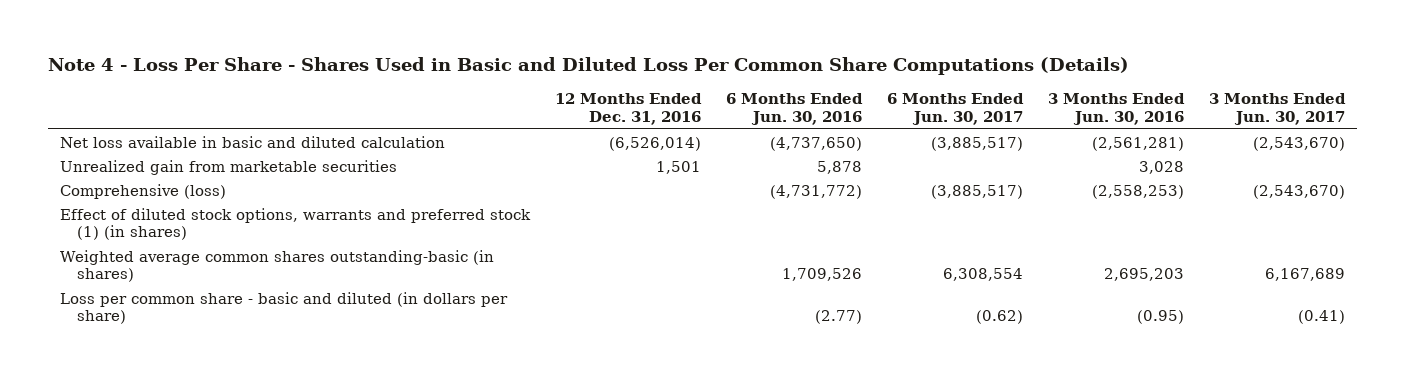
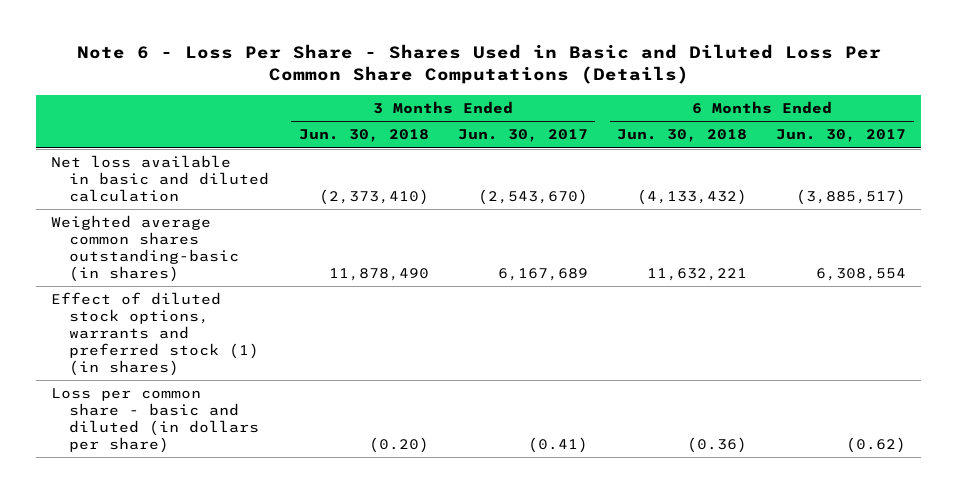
- Note 4 - Loss Per Share - Shares Used in Basic and Diluted Loss Per Common Share Computations (Details)
+ Note 6 - Loss Per Share - Shares Used in Basic and Diluted Loss Per Common Share Computations (Details)
- | 12 Months Ended Dec. 31, 2016 | 6 Months Ended Jun. 30, 2016 | 6 Months Ended Jun. 30, 2017 | 3 Months Ended Jun. 30, 2016 | 3 Months Ended Jun. 30, 2017
+ | 3 Months Ended Jun. 30, 2018 | 3 Months Ended Jun. 30, 2017 | 6 Months Ended Jun. 30, 2018 | 6 Months Ended Jun. 30, 2017
- Unrealized gain from marketable securities | 1,501 | 5,878 | | 3,028 |
- Comprehensive (loss) | | (4,731,772) | (3,885,517) | (2,558,253) | (2,543,670)
moved down: Effect of diluted stock options, warrants and preferred stock (1) (in shares)

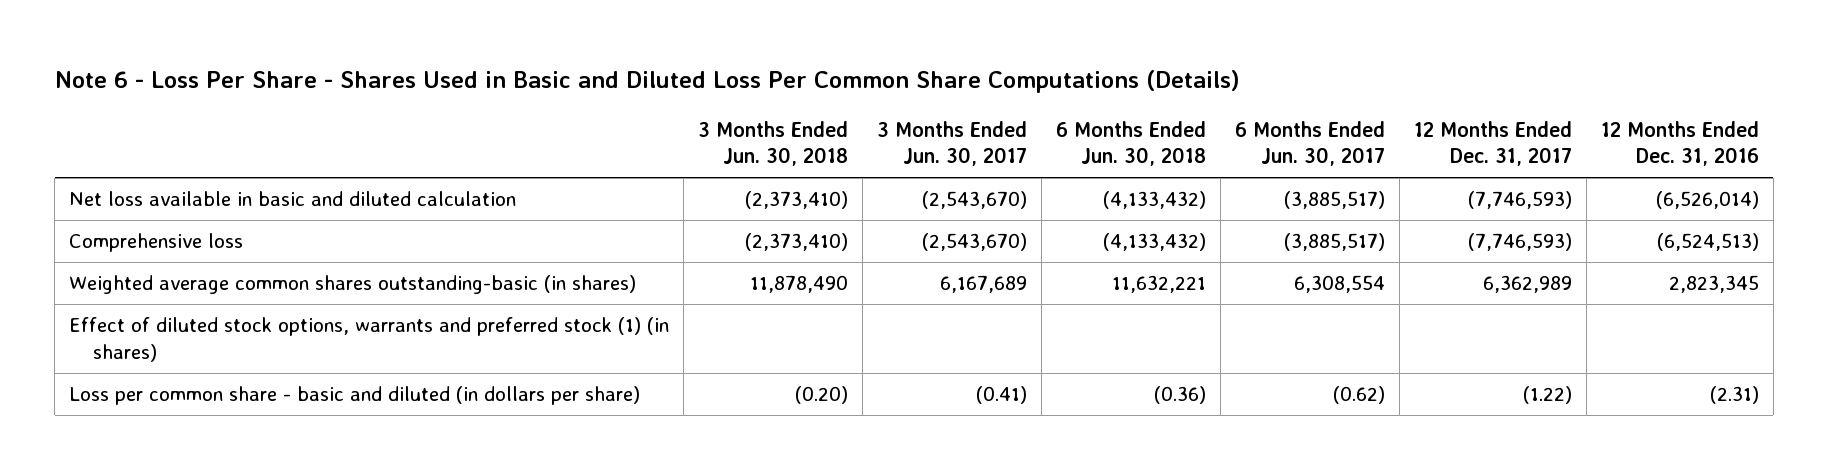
- | 3 Months Ended Jun. 30, 2018 | 3 Months Ended Jun. 30, 2017 | 6 Months Ended Jun. 30, 2018 | 6 Months Ended Jun. 30, 2017
+ | 3 Months Ended Jun. 30, 2018 | 3 Months Ended Jun. 30, 2017 | 6 Months Ended Jun. 30, 2018 | 6 Months Ended Jun. 30, 2017 | 12 Months Ended Dec. 31, 2017 | 12 Months Ended Dec. 31, 2016
+ Comprehensive loss | (2,373,410) | (2,543,670) | (4,133,432) | (3,885,517) | (7,746,593) | (6,524,513)

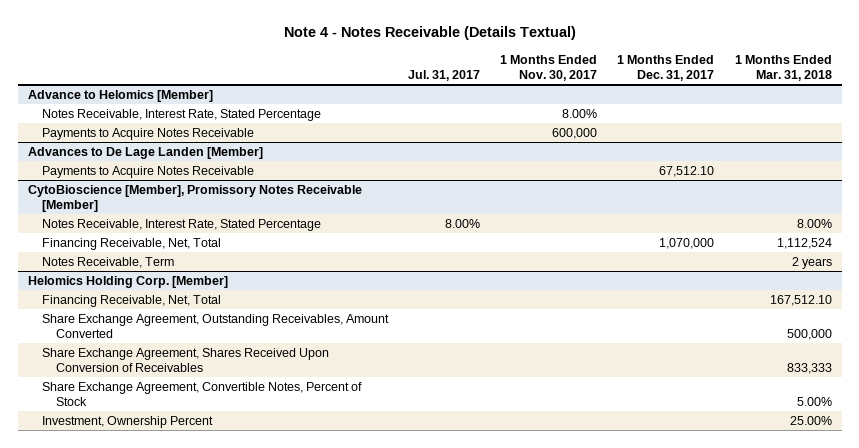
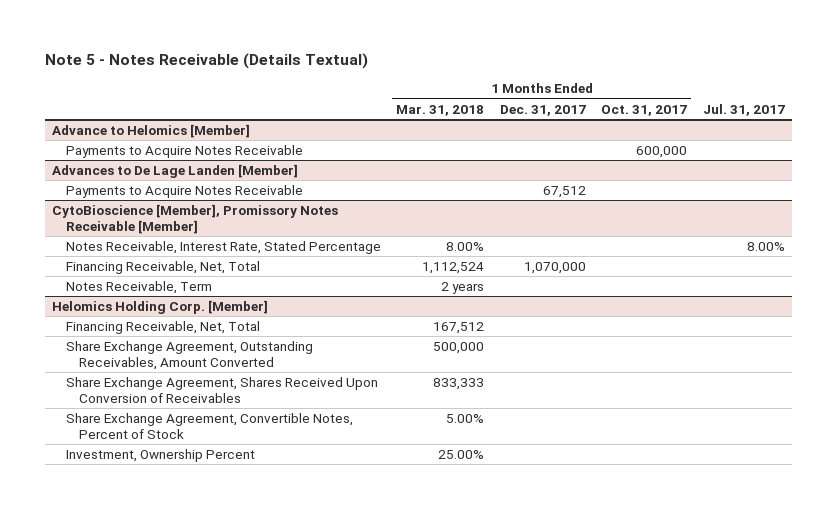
- Note 4 - Notes Receivable (Details Textual)
+ Note 5 - Notes Receivable (Details Textual)
- | Jul. 31, 2017 | 1 Months Ended Nov. 30, 2017 | 1 Months Ended Dec. 31, 2017 | 1 Months Ended Mar. 31, 2018
+ | 1 Months Ended Mar. 31, 2018 | 1 Months Ended Dec. 31, 2017 | 1 Months Ended Oct. 31, 2017 | Jul. 31, 2017
@ Advance to Helomics [Member]
- Notes Receivable, Interest Rate, Stated Percentage | | 8.00% | |
@ Advances to De Lage Landen [Member]
- Payments to Acquire Notes Receivable | | | 67,512.10 |
+ Payments to Acquire Notes Receivable | | 67,512 | |
@ Helomics Holding Corp. [Member]
- Financing Receivable, Net, Total | | | | 167,512.10
+ Financing Receivable, Net, Total | 167,512 | | |

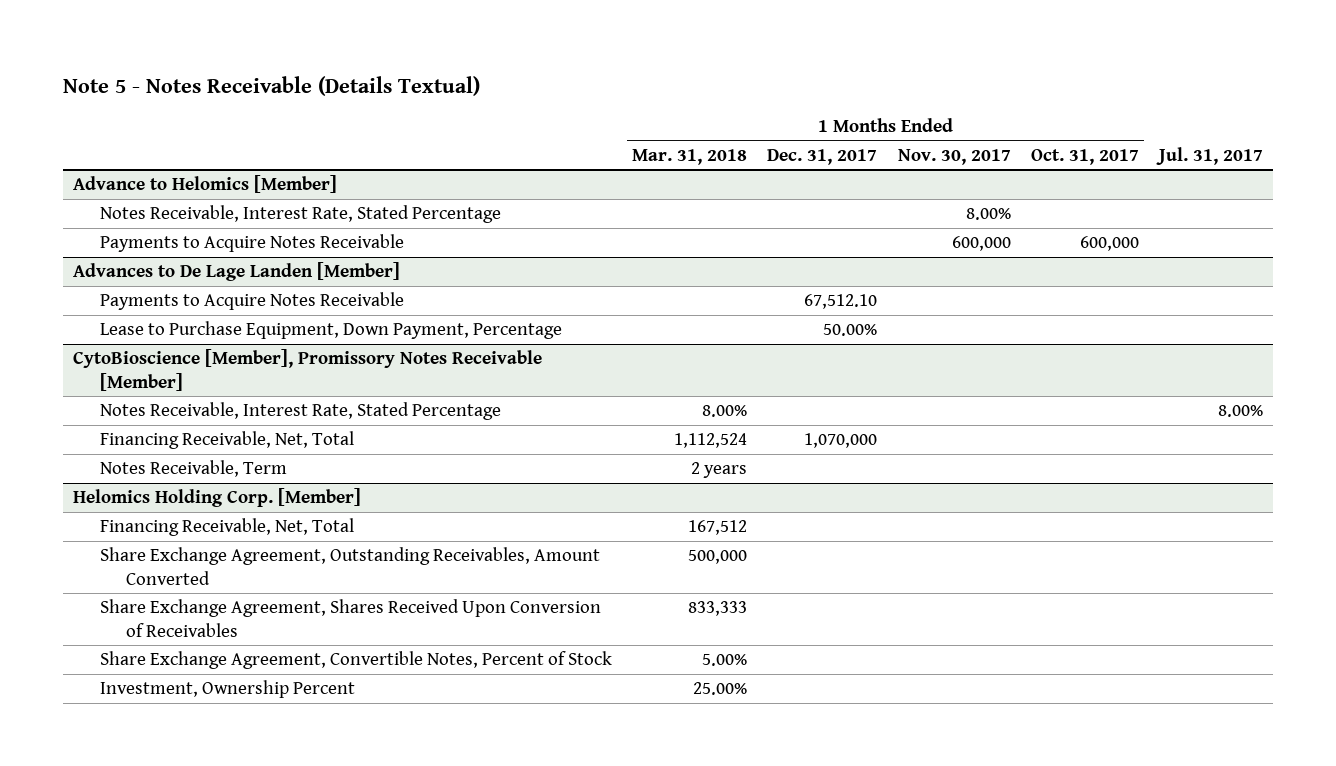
- | 1 Months Ended Mar. 31, 2018 | 1 Months Ended Dec. 31, 2017 | 1 Months Ended Oct. 31, 2017 | Jul. 31, 2017
+ | 1 Months Ended Mar. 31, 2018 | 1 Months Ended Dec. 31, 2017 | 1 Months Ended Nov. 30, 2017 | 1 Months Ended Oct. 31, 2017 | Jul. 31, 2017
@ Advance to Helomics [Member]
+ Notes Receivable, Interest Rate, Stated Percentage | | | 8.00% | |
@ Advances to De Lage Landen [Member]
- Payments to Acquire Notes Receivable | | 67,512 | |
+ Payments to Acquire Notes Receivable | | 67,512.10 | | |
+ Lease to Purchase Equipment, Down Payment, Percentage | | 50.00% | | |

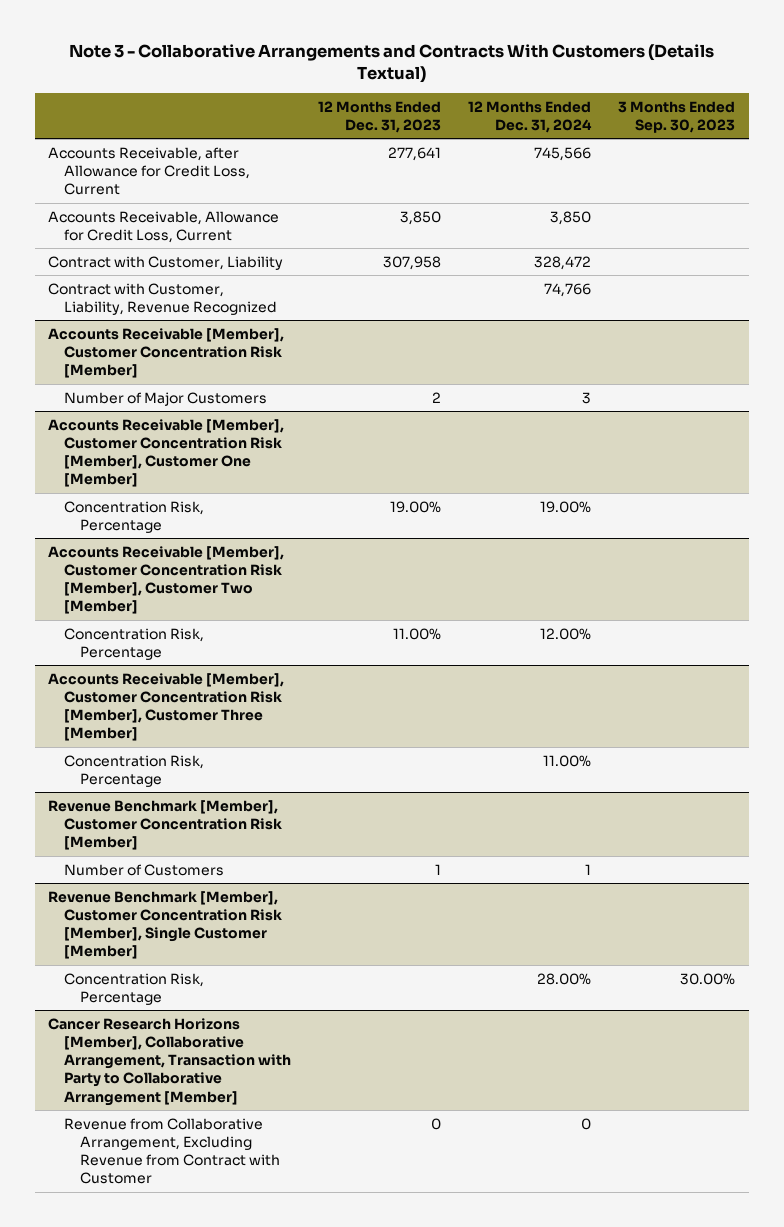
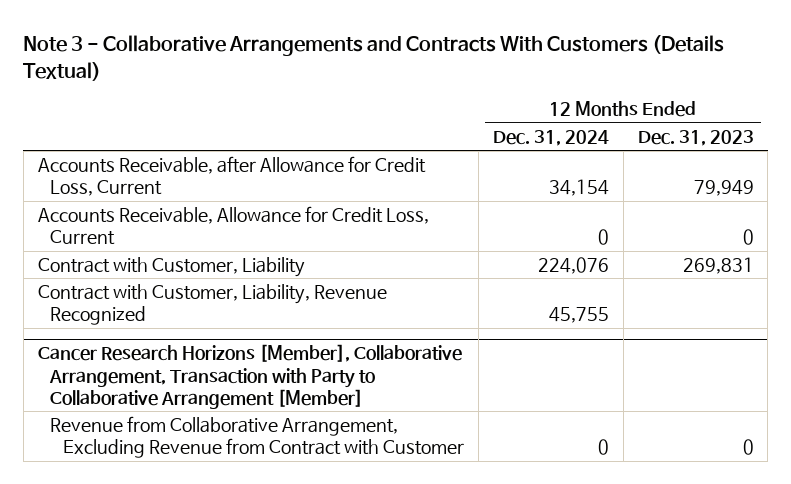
- | 12 Months Ended Dec. 31, 2023 | 12 Months Ended Dec. 31, 2024 | 3 Months Ended Sep. 30, 2023
+ | 12 Months Ended Dec. 31, 2024 | 12 Months Ended Dec. 31, 2023
- Accounts Receivable, after Allowance for Credit Loss, Current | 277,641 | 745,566 |
- Accounts Receivable, Allowance for Credit Loss, Current | 3,850 | 3,850 |
- Contract with Customer, Liability | 307,958 | 328,472 |
- Contract with Customer, Liability, Revenue Recognized | | 74,766 |
- Accounts Receivable [Member], Customer Concentration Risk [Member]
- Number of Major Customers | 2 | 3 |
- Accounts Receivable [Member], Customer Concentration Risk [Member], Customer One [Member]
- Concentration Risk, Percentage | 19.00% | 19.00% |
- Accounts Receivable [Member], Customer Concentration Risk [Member], Customer Two [Member]
- Concentration Risk, Percentage | 11.00% | 12.00% |
- Accounts Receivable [Member], Customer Concentration Risk [Member], Customer Three [Member]
- Concentration Risk, Percentage | | 11.00% |
- Revenue Benchmark [Member], Customer Concentration Risk [Member]
- Number of Customers | 1 | 1 |
- Revenue Benchmark [Member], Customer Concentration Risk [Member], Single Customer [Member]
- Concentration Risk, Percentage | | 28.00% | 30.00%
+ Accounts Receivable, after Allowance for Credit Loss, Current | 34,154 | 79,949
+ Accounts Receivable, Allowance for Credit Loss, Current | 0 | 0
+ Contract with Customer, Liability | 224,076 | 269,831
+ Contract with Customer, Liability, Revenue Recognized | 45,755 |

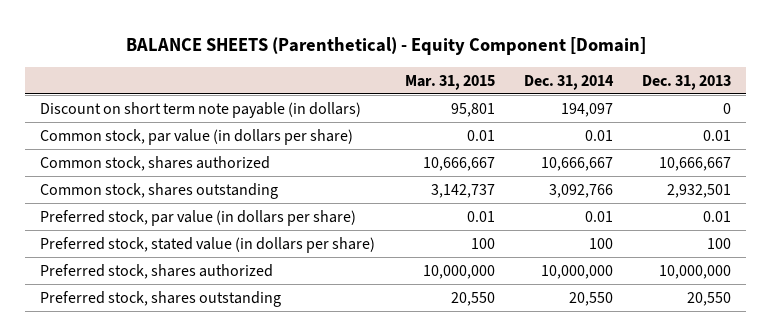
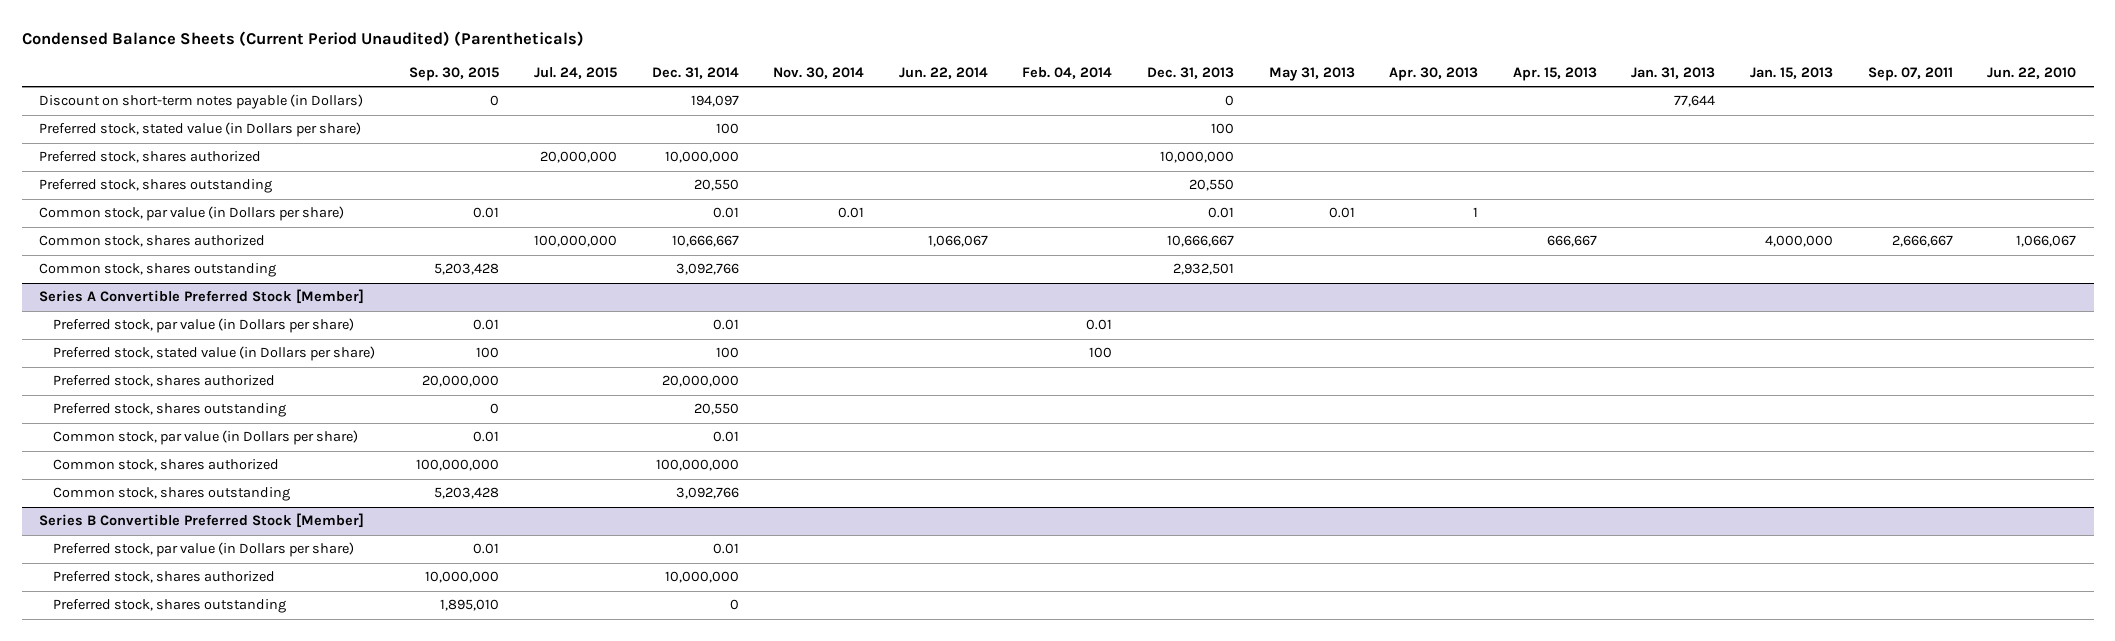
- BALANCE SHEETS (Parenthetical) - Equity Component [Domain]
+ Condensed Balance Sheets (Current Period Unaudited) (Parentheticals)
- | Mar. 31, 2015 | Dec. 31, 2014 | Dec. 31, 2013
+ | Sep. 30, 2015 | Jul. 24, 2015 | Dec. 31, 2014 | Nov. 30, 2014 | Jun. 22, 2014 | Feb. 04, 2014 | Dec. 31, 2013 | May 31, 2013 | Apr. 30, 2013 | Apr. 15, 2013 | Jan. 31, 2013 | Jan. 15, 2013 | Sep. 07, 2011 | Jun. 22, 2010
- Discount on short term note payable (in dollars) | 95,801 | 194,097 | 0
- Common stock, par value (in dollars per share) | 0.01 | 0.01 | 0.01
- Preferred stock, par value (in dollars per share) | 0.01 | 0.01 | 0.01
- Preferred stock, stated value (in dollars per share) | 100 | 100 | 100
+ Discount on short-term notes payable (in Dollars) | 0 | | 194,097 | | | | 0 | | | | 77,644 | | |
+ Preferred stock, stated value (in Dollars per share) | | | 100 | | | | 100 | | | | | | |
+ Common stock, par value (in Dollars per share) | 0.01 | | 0.01 | 0.01 | | | 0.01 | 0.01 | 1 | | | | |
moved down: Common stock, shares authorized | | 100,000,000 | 10,666,667 | | 1,066,067 | | 10,666,667 | | | 666,667 | | 4,000,000 | 2,666,667 | 1,066,067
moved down: Common stock, shares outstanding | 5,203,428 | | 3,092,766 | | | | 2,932,501 | | | | | | |
+ Series A Convertible Preferred Stock [Member]
+ Preferred stock, par value (in Dollars per share) | 0.01 | | 0.01 | | | 0.01 | | | | | | | |
+ Preferred stock, stated value (in Dollars per share) | 100 | | 100 | | | 100 | | | | | | | |
+ Preferred stock, shares authorized | 20,000,000 | | 20,000,000 | | | | | | | | | | |
+ Preferred stock, shares outstanding | 0 | | 20,550 | | | | | | | | | | |
+ Common stock, par value (in Dollars per share) | 0.01 | | 0.01 | | | | | | | | | | |
+ Common stock, shares authorized | 100,000,000 | | 100,000,000 | | | | | | | | | | |
+ Common stock, shares outstanding | 5,203,428 | | 3,092,766 | | | | | | | | | | |
+ Series B Convertible Preferred Stock [Member]
+ Preferred stock, par value (in Dollars per share) | 0.01 | | 0.01 | | | | | | | | | | |
+ Preferred stock, shares authorized | 10,000,000 | | 10,000,000 | | | | | | | | | | |
+ Preferred stock, shares outstanding | 1,895,010 | | 0 | | | | | | | | | | |

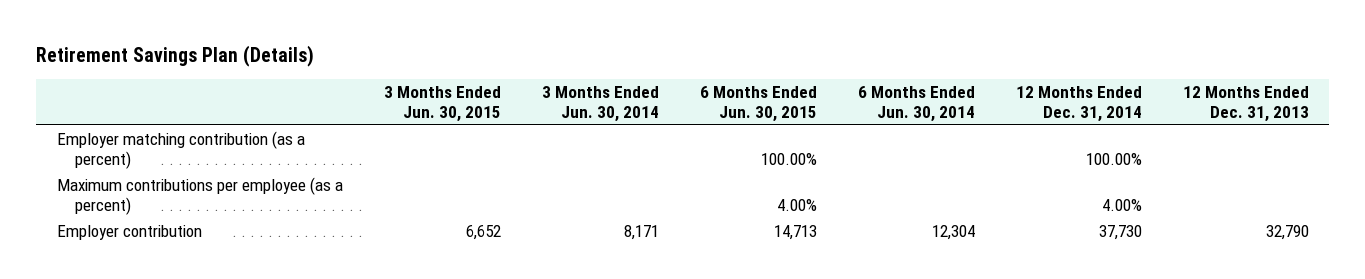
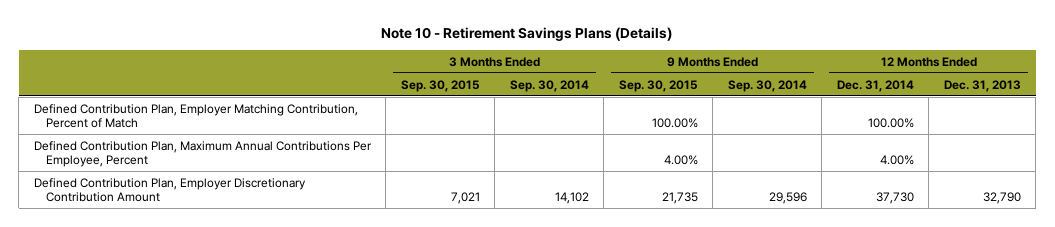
- Retirement Savings Plan (Details)
+ Note 10 - Retirement Savings Plans (Details)
- | 3 Months Ended Jun. 30, 2015 | 3 Months Ended Jun. 30, 2014 | 6 Months Ended Jun. 30, 2015 | 6 Months Ended Jun. 30, 2014 | 12 Months Ended Dec. 31, 2014 | 12 Months Ended Dec. 31, 2013
+ | 3 Months Ended Sep. 30, 2015 | 3 Months Ended Sep. 30, 2014 | 9 Months Ended Sep. 30, 2015 | 9 Months Ended Sep. 30, 2014 | 12 Months Ended Dec. 31, 2014 | 12 Months Ended Dec. 31, 2013
- Employer matching contribution (as a percent) | | | 100.00% | | 100.00% |
- Maximum contributions per employee (as a percent) | | | 4.00% | | 4.00% |
- Employer contribution | 6,652 | 8,171 | 14,713 | 12,304 | 37,730 | 32,790
+ Defined Contribution Plan, Employer Matching Contribution, Percent of Match | | | 100.00% | | 100.00% |
+ Defined Contribution Plan, Maximum Annual Contributions Per Employee, Percent | | | 4.00% | | 4.00% |
+ Defined Contribution Plan, Employer Discretionary Contribution Amount | 7,021 | 14,102 | 21,735 | 29,596 | 37,730 | 32,790

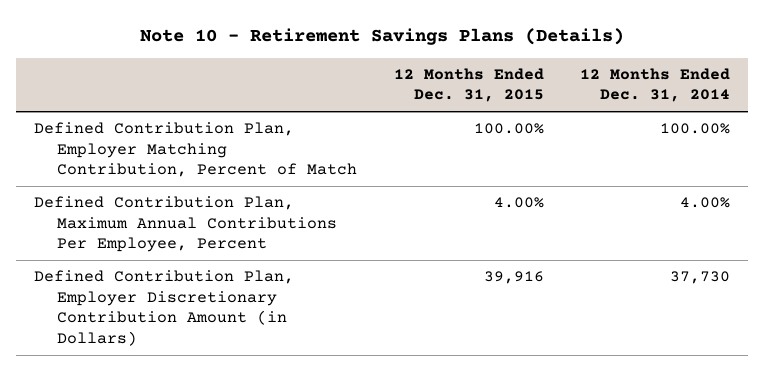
- | 3 Months Ended Sep. 30, 2015 | 3 Months Ended Sep. 30, 2014 | 9 Months Ended Sep. 30, 2015 | 9 Months Ended Sep. 30, 2014 | 12 Months Ended Dec. 31, 2014 | 12 Months Ended Dec. 31, 2013
+ | 12 Months Ended Dec. 31, 2015 | 12 Months Ended Dec. 31, 2014
- Defined Contribution Plan, Employer Discretionary Contribution Amount | 7,021 | 14,102 | 21,735 | 29,596 | 37,730 | 32,790
+ Defined Contribution Plan, Employer Discretionary Contribution Amount (in Dollars) | 39,916 | 37,730

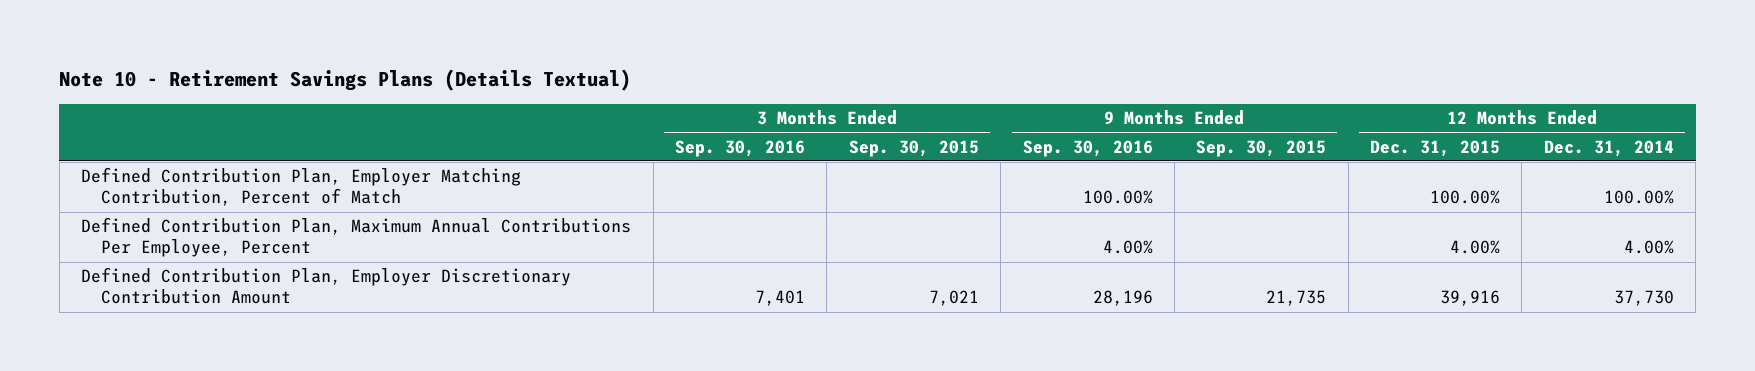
- Note 10 - Retirement Savings Plans (Details)
+ Note 10 - Retirement Savings Plans (Details Textual)
- | 12 Months Ended Dec. 31, 2015 | 12 Months Ended Dec. 31, 2014
+ | 3 Months Ended Sep. 30, 2016 | 3 Months Ended Sep. 30, 2015 | 9 Months Ended Sep. 30, 2016 | 9 Months Ended Sep. 30, 2015 | 12 Months Ended Dec. 31, 2015 | 12 Months Ended Dec. 31, 2014
- Defined Contribution Plan, Employer Discretionary Contribution Amount (in Dollars) | 39,916 | 37,730
+ Defined Contribution Plan, Employer Discretionary Contribution Amount | 7,401 | 7,021 | 28,196 | 21,735 | 39,916 | 37,730

